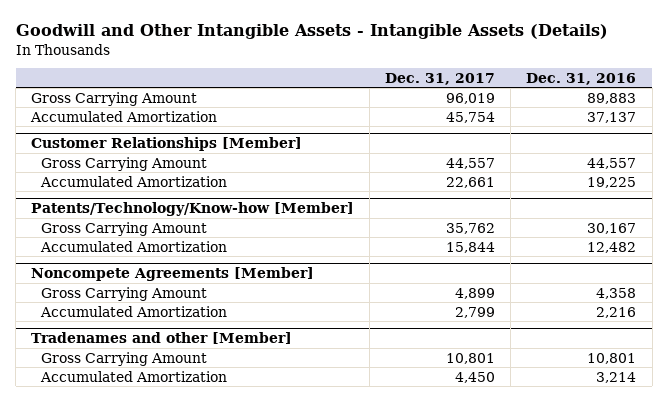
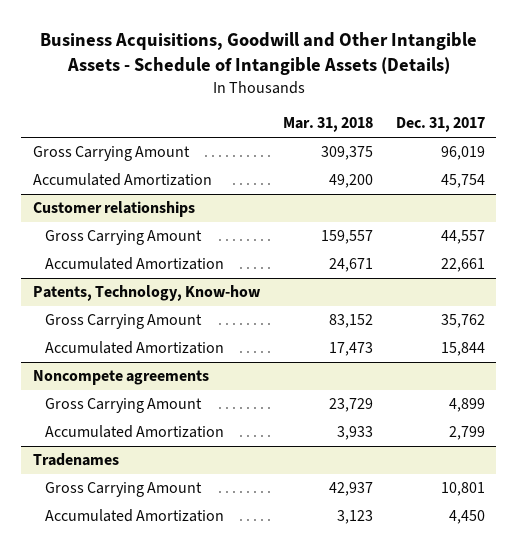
- Goodwill and Other Intangible Assets - Intangible Assets (Details)
+ Business Acquisitions, Goodwill and Other Intangible Assets - Schedule of Intangible Assets (Details)
- | Dec. 31, 2017 | Dec. 31, 2016
+ | Mar. 31, 2018 | Dec. 31, 2017
- Customer Relationships [Member]
+ Customer relationships
- Patents/Technology/Know-how [Member]
+ Patents, Technology, Know-how
- Noncompete Agreements [Member]
+ Noncompete agreements
- Tradenames and other [Member]
+ Tradenames

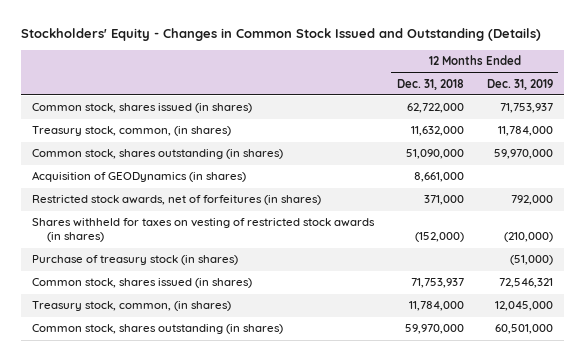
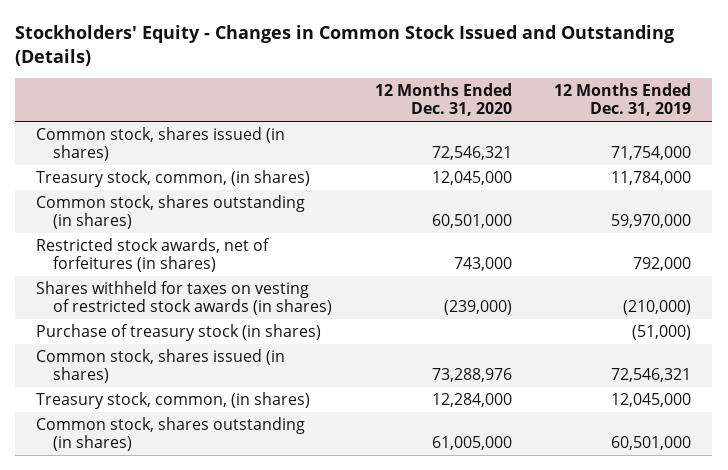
- | 12 Months Ended Dec. 31, 2018 | 12 Months Ended Dec. 31, 2019
+ | 12 Months Ended Dec. 31, 2020 | 12 Months Ended Dec. 31, 2019
- Common stock, shares issued (in shares) | 62,722,000 | 71,753,937
+ Common stock, shares issued (in shares) | 72,546,321 | 71,754,000
- Acquisition of GEODynamics (in shares) | 8,661,000 |

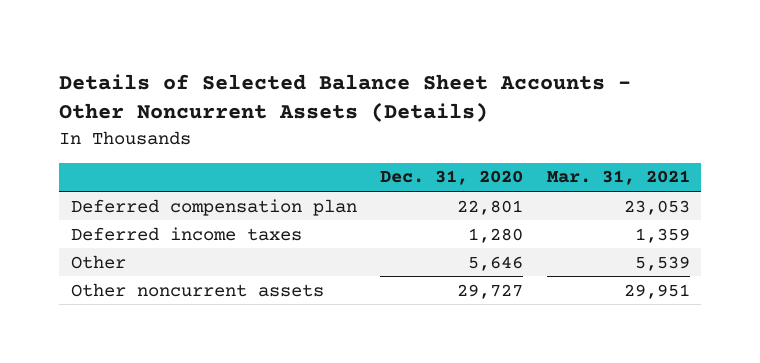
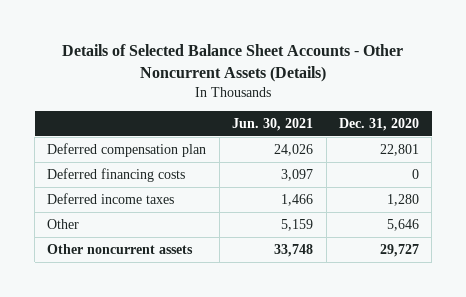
- | Dec. 31, 2020 | Mar. 31, 2021
+ | Jun. 30, 2021 | Dec. 31, 2020
+ Deferred financing costs | 3,097 | 0

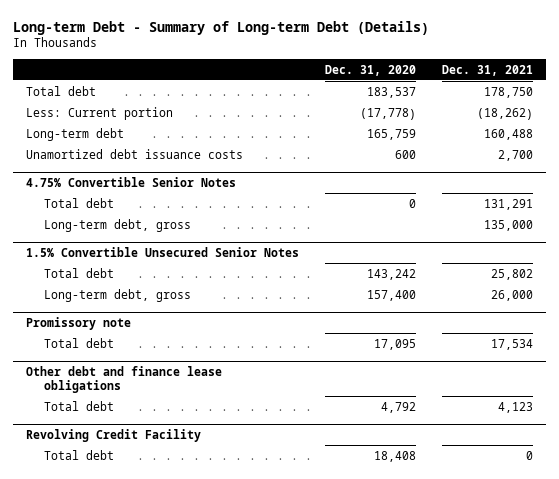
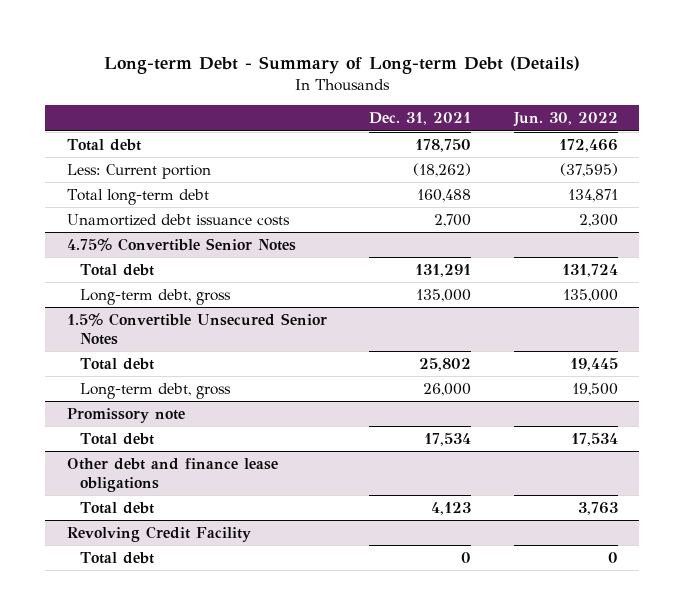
- | Dec. 31, 2020 | Dec. 31, 2021
+ | Dec. 31, 2021 | Jun. 30, 2022
- Long-term debt | 165,759 | 160,488
+ Total long-term debt | 160,488 | 134,871

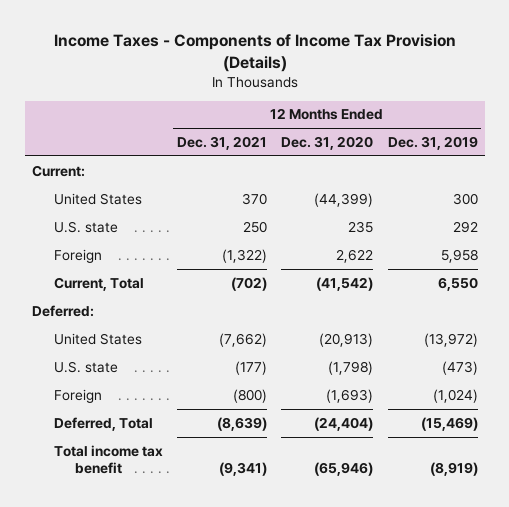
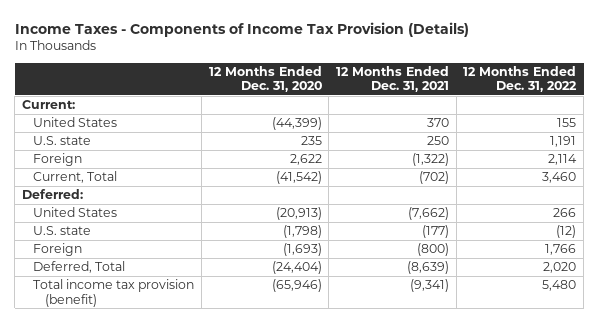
- | 12 Months Ended Dec. 31, 2021 | 12 Months Ended Dec. 31, 2020 | 12 Months Ended Dec. 31, 2019
+ | 12 Months Ended Dec. 31, 2020 | 12 Months Ended Dec. 31, 2021 | 12 Months Ended Dec. 31, 2022
- Total income tax benefit | (9,341) | (65,946) | (8,919)
+ Total income tax provision (benefit) | (65,946) | (9,341) | 5,480

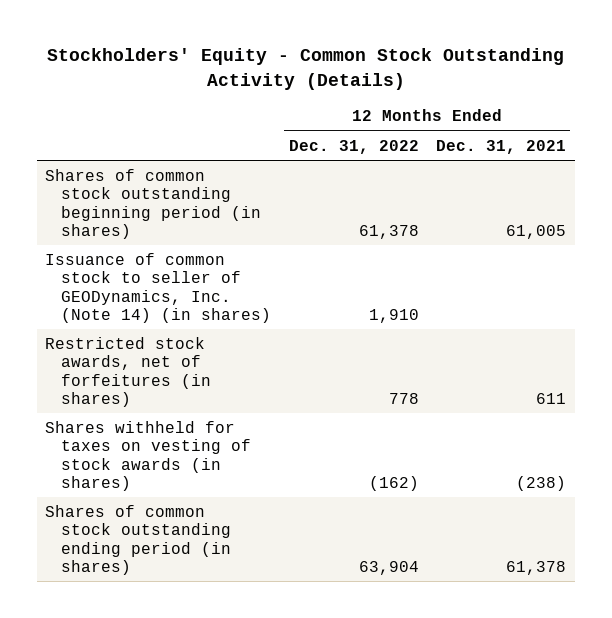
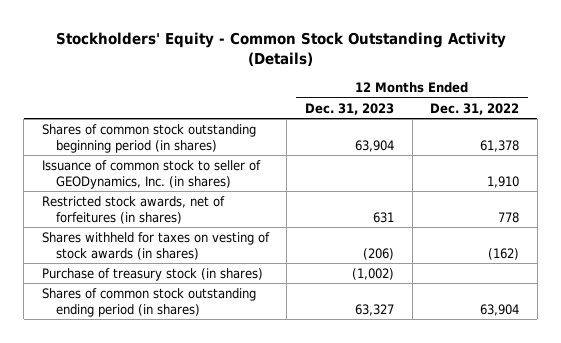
- | 12 Months Ended Dec. 31, 2022 | 12 Months Ended Dec. 31, 2021
+ | 12 Months Ended Dec. 31, 2023 | 12 Months Ended Dec. 31, 2022
- Issuance of common stock to seller of GEODynamics, Inc. (Note 14) (in shares) | 1,910 |
+ Issuance of common stock to seller of GEODynamics, Inc. (in shares) | | 1,910
+ Purchase of treasury stock (in shares) | (1,002) |

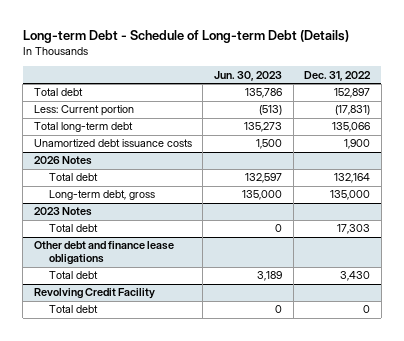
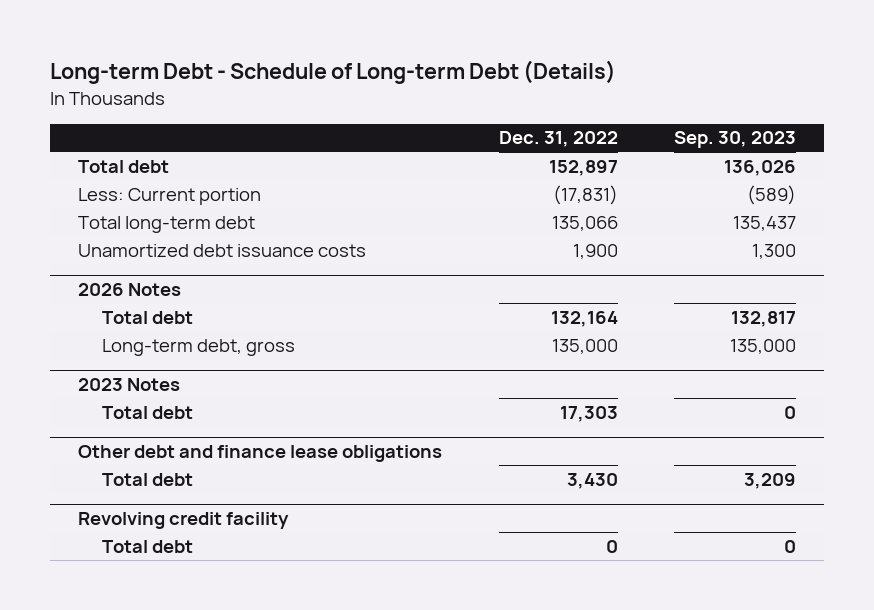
- | Jun. 30, 2023 | Dec. 31, 2022
+ | Dec. 31, 2022 | Sep. 30, 2023
- Revolving Credit Facility
+ Revolving credit facility

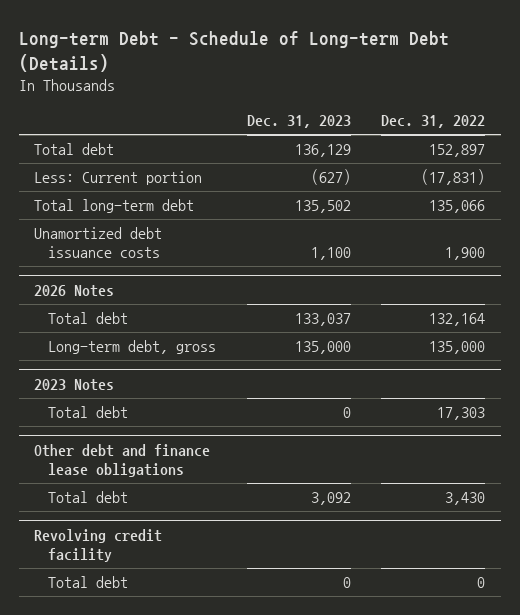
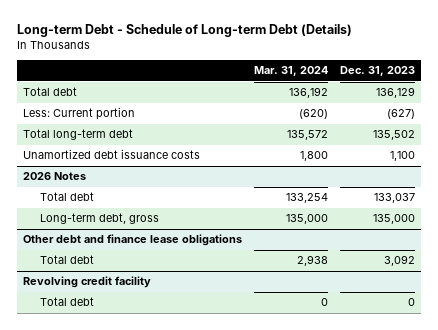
- | Dec. 31, 2023 | Dec. 31, 2022
+ | Mar. 31, 2024 | Dec. 31, 2023
- 2023 Notes
- Total debt | 0 | 17,303

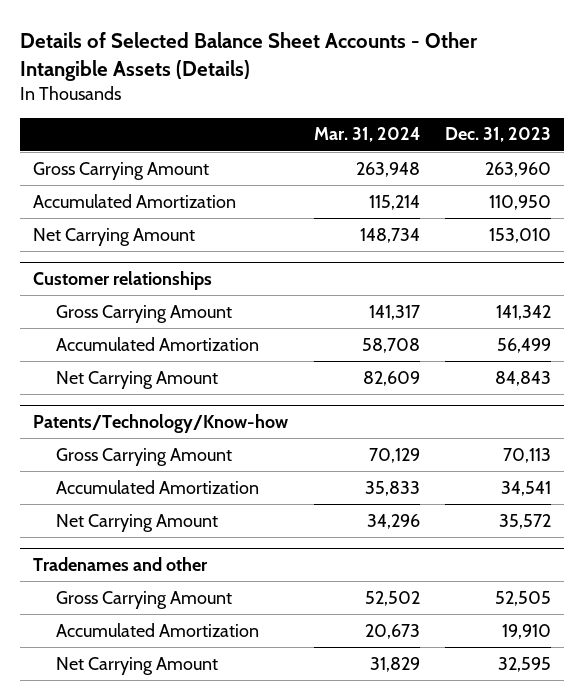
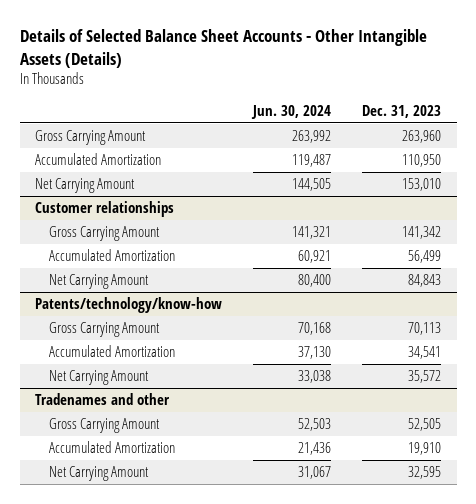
- | Mar. 31, 2024 | Dec. 31, 2023
+ | Jun. 30, 2024 | Dec. 31, 2023
- Patents/Technology/Know-how
+ Patents/technology/know-how

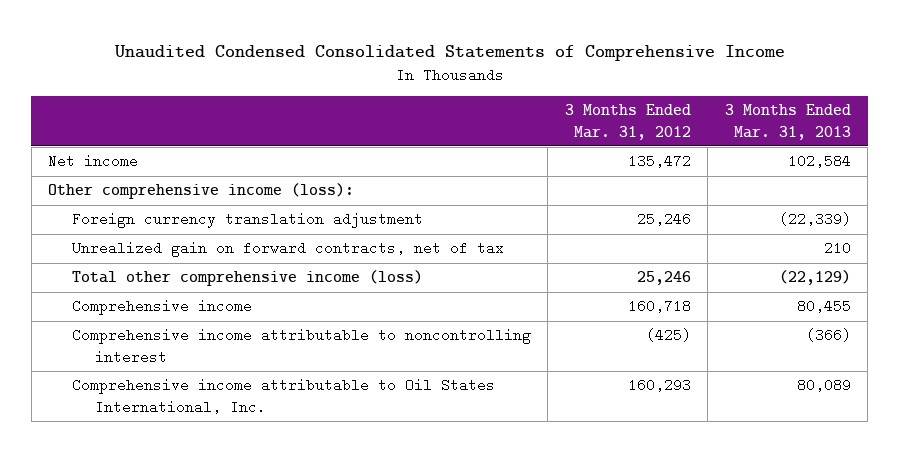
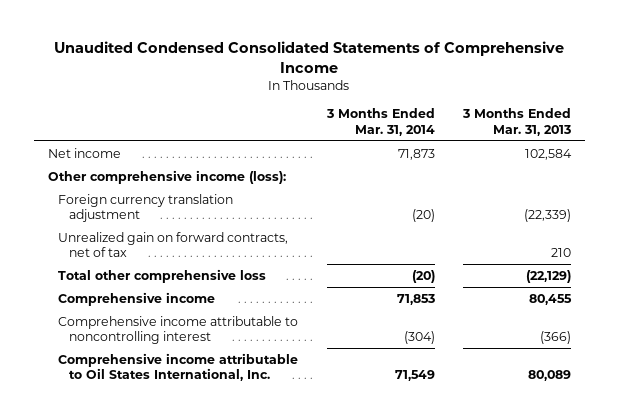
- | 3 Months Ended Mar. 31, 2012 | 3 Months Ended Mar. 31, 2013
+ | 3 Months Ended Mar. 31, 2014 | 3 Months Ended Mar. 31, 2013
- Total other comprehensive income (loss) | 25,246 | (22,129)
+ Total other comprehensive loss | (20) | (22,129)

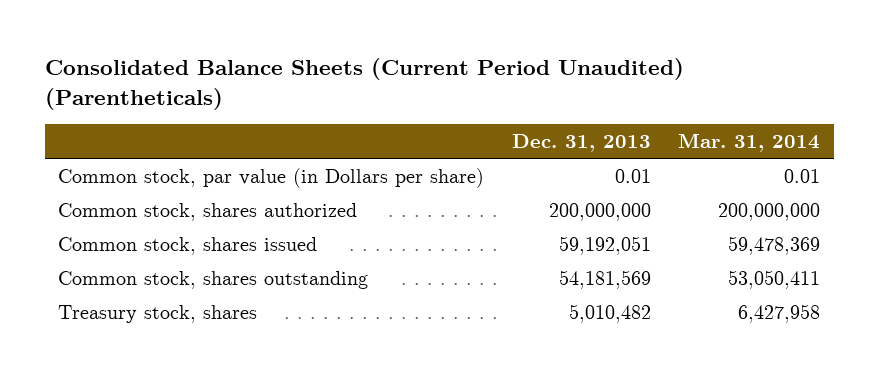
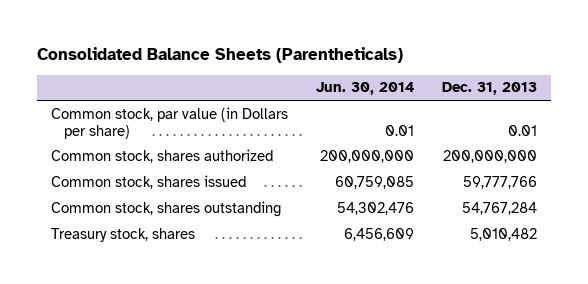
- Consolidated Balance Sheets (Current Period Unaudited) (Parentheticals)
+ Consolidated Balance Sheets (Parentheticals)
- | Dec. 31, 2013 | Mar. 31, 2014
+ | Jun. 30, 2014 | Dec. 31, 2013
- Common stock, shares issued | 59,192,051 | 59,478,369
- Common stock, shares outstanding | 54,181,569 | 53,050,411
+ Common stock, shares issued | 60,759,085 | 59,777,766
+ Common stock, shares outstanding | 54,302,476 | 54,767,284

